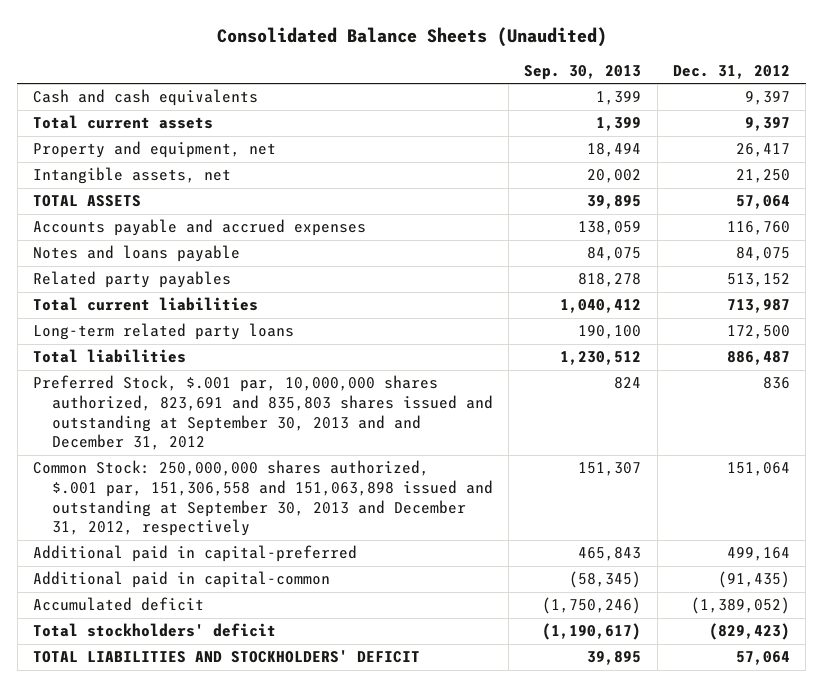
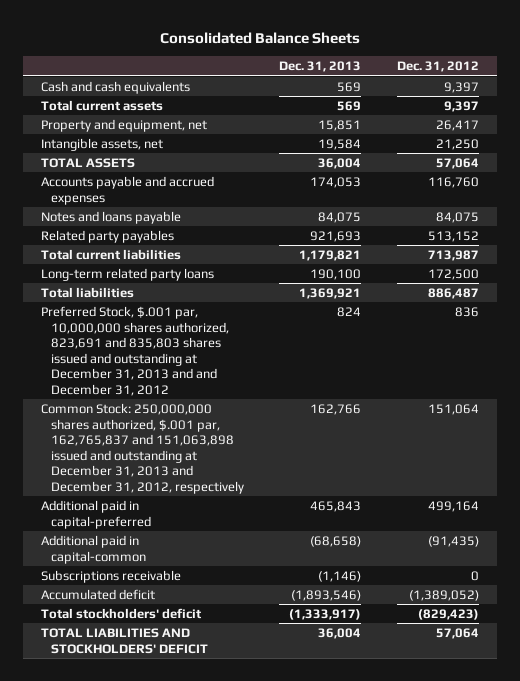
- Consolidated Balance Sheets (Unaudited)
+ Consolidated Balance Sheets
- | Sep. 30, 2013 | Dec. 31, 2012
+ | Dec. 31, 2013 | Dec. 31, 2012
- Preferred Stock, $.001 par, 10,000,000 shares authorized, 823,691 and 835,803 shares issued and outstanding at September 30, 2013 and and December 31, 2012 | 824 | 836
- Common Stock: 250,000,000 shares authorized, $.001 par, 151,306,558 and 151,063,898 issued and outstanding at September 30, 2013 and December 31, 2012, respectively | 151,307 | 151,064
+ Preferred Stock, $.001 par, 10,000,000 shares authorized, 823,691 and 835,803 shares issued and outstanding at December 31, 2013 and and December 31, 2012 | 824 | 836
+ Common Stock: 250,000,000 shares authorized, $.001 par, 162,765,837 and 151,063,898 issued and outstanding at December 31, 2013 and December 31, 2012, respectively | 162,766 | 151,064
+ Subscriptions receivable | (1,146) | 0

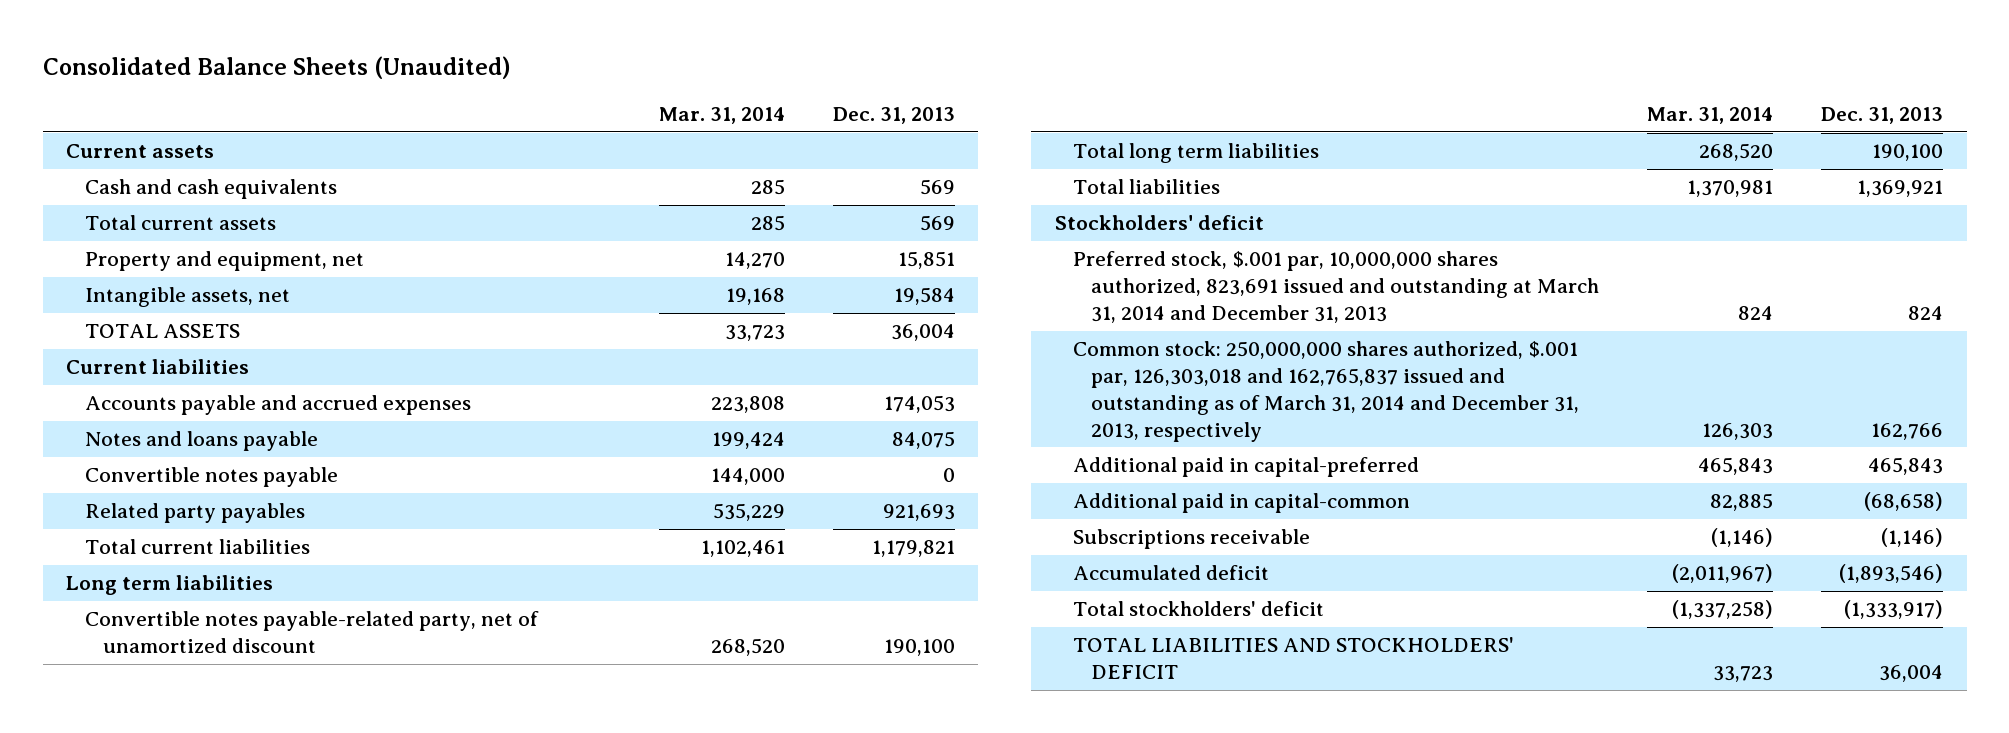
- Consolidated Balance Sheets
+ Consolidated Balance Sheets (Unaudited)
- | Dec. 31, 2013 | Dec. 31, 2012
+ | Mar. 31, 2014 | Dec. 31, 2013
+ Current assets
+ Current liabilities
+ Convertible notes payable | 144,000 | 0
- Long-term related party loans | 190,100 | 172,500
+ Long term liabilities
+ Convertible notes payable-related party, net of unamortized discount | 268,520 | 190,100
+ Total long term liabilities | 268,520 | 190,100
- Preferred Stock, $.001 par, 10,000,000 shares authorized, 823,691 and 835,803 shares issued and outstanding at December 31, 2013 and and December 31, 2012 | 824 | 836
- Common Stock: 250,000,000 shares authorized, $.001 par, 162,765,837 and 151,063,898 issued and outstanding at December 31, 2013 and December 31, 2012, respectively | 162,766 | 151,064
+ Stockholders' deficit
+ Preferred stock, $.001 par, 10,000,000 shares authorized, 823,691 issued and outstanding at March 31, 2014 and December 31, 2013 | 824 | 824
+ Common stock: 250,000,000 shares authorized, $.001 par, 126,303,018 and 162,765,837 issued and outstanding as of March 31, 2014 and December 31, 2013, respectively | 126,303 | 162,766

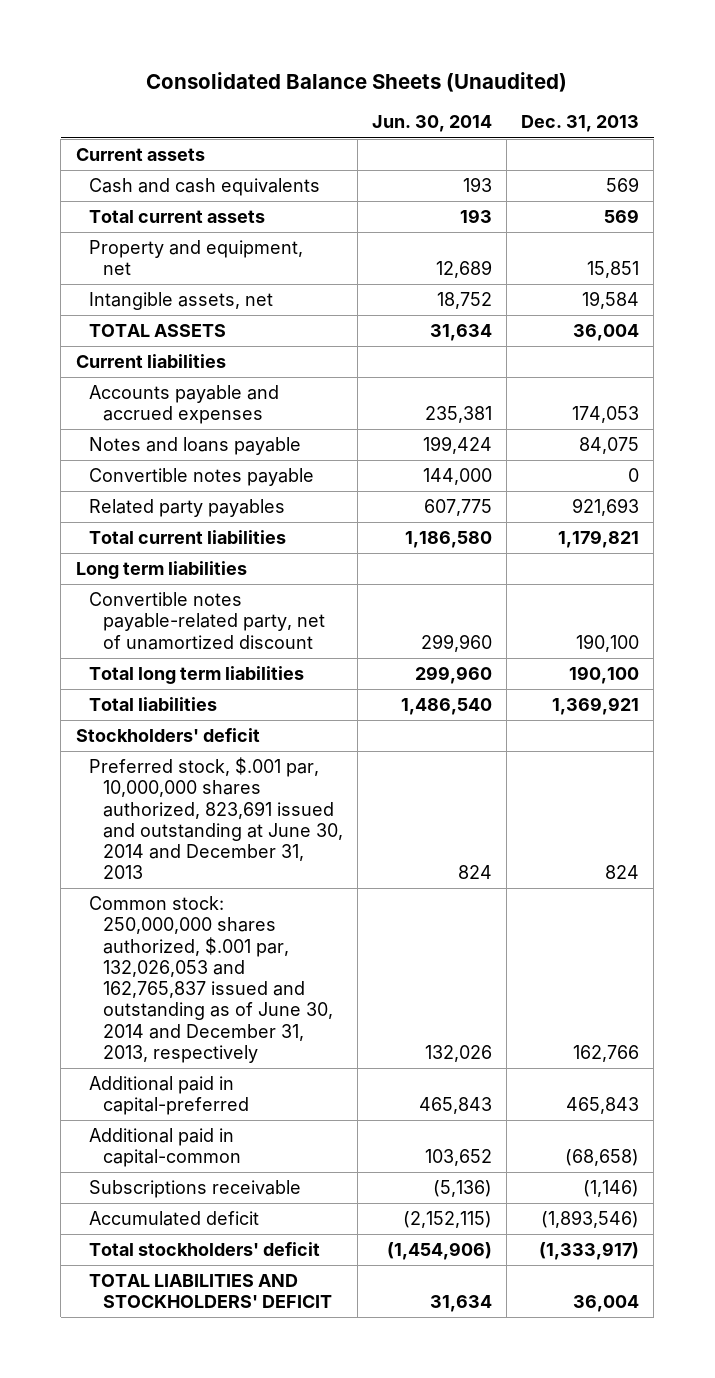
- | Mar. 31, 2014 | Dec. 31, 2013
+ | Jun. 30, 2014 | Dec. 31, 2013
- Preferred stock, $.001 par, 10,000,000 shares authorized, 823,691 issued and outstanding at March 31, 2014 and December 31, 2013 | 824 | 824
- Common stock: 250,000,000 shares authorized, $.001 par, 126,303,018 and 162,765,837 issued and outstanding as of March 31, 2014 and December 31, 2013, respectively | 126,303 | 162,766
+ Preferred stock, $.001 par, 10,000,000 shares authorized, 823,691 issued and outstanding at June 30, 2014 and December 31, 2013 | 824 | 824
+ Common stock: 250,000,000 shares authorized, $.001 par, 132,026,053 and 162,765,837 issued and outstanding as of June 30, 2014 and December 31, 2013, respectively | 132,026 | 162,766

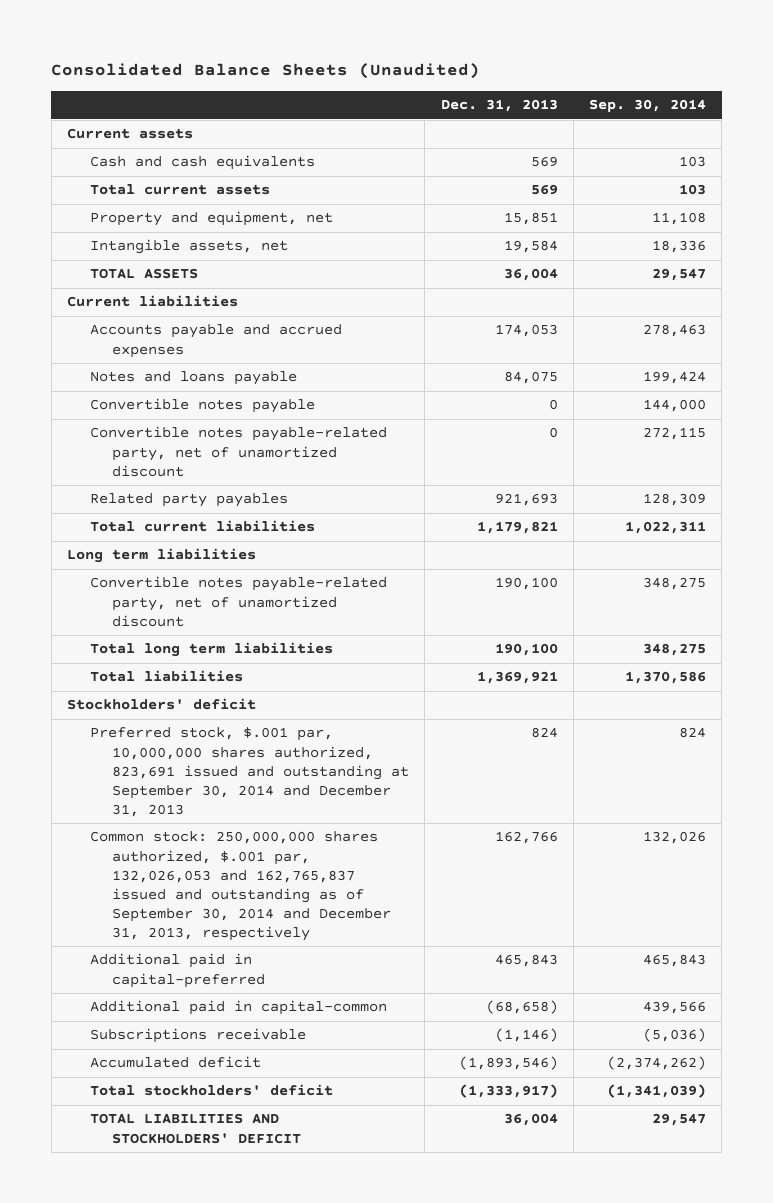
- | Jun. 30, 2014 | Dec. 31, 2013
+ | Dec. 31, 2013 | Sep. 30, 2014
+ Convertible notes payable-related party, net of unamortized discount | 0 | 272,115
- Preferred stock, $.001 par, 10,000,000 shares authorized, 823,691 issued and outstanding at June 30, 2014 and December 31, 2013 | 824 | 824
- Common stock: 250,000,000 shares authorized, $.001 par, 132,026,053 and 162,765,837 issued and outstanding as of June 30, 2014 and December 31, 2013, respectively | 132,026 | 162,766
+ Preferred stock, $.001 par, 10,000,000 shares authorized, 823,691 issued and outstanding at September 30, 2014 and December 31, 2013 | 824 | 824
+ Common stock: 250,000,000 shares authorized, $.001 par, 132,026,053 and 162,765,837 issued and outstanding as of September 30, 2014 and December 31, 2013, respectively | 162,766 | 132,026

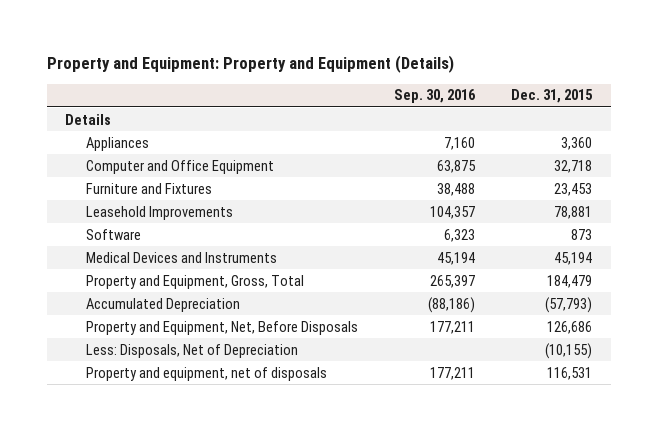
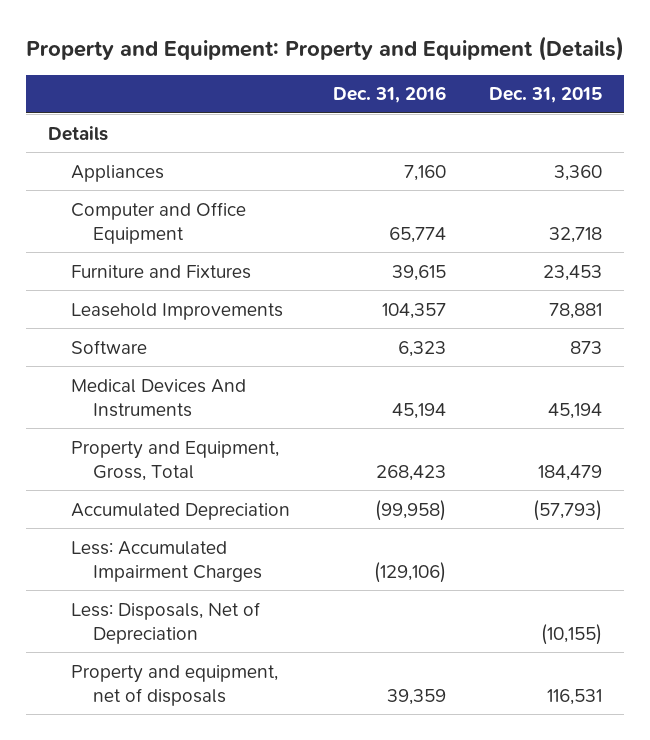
- | Sep. 30, 2016 | Dec. 31, 2015
+ | Dec. 31, 2016 | Dec. 31, 2015
- Medical Devices and Instruments | 45,194 | 45,194
+ Medical Devices And Instruments | 45,194 | 45,194
- Property and Equipment, Net, Before Disposals | 177,211 | 126,686
+ Less: Accumulated Impairment Charges | (129,106) |

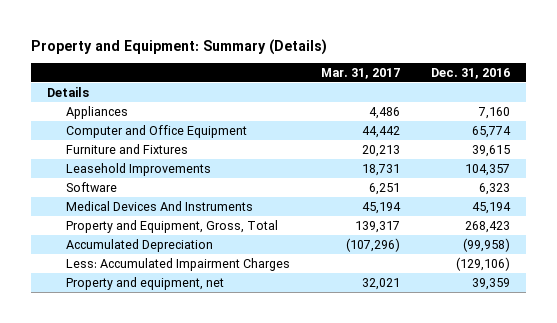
- Property and Equipment: Property and Equipment (Details)
+ Property and Equipment: Summary (Details)
- | Dec. 31, 2016 | Dec. 31, 2015
+ | Mar. 31, 2017 | Dec. 31, 2016
- Less: Disposals, Net of Depreciation | | (10,155)
- Property and equipment, net of disposals | 39,359 | 116,531
+ Property and equipment, net | 32,021 | 39,359

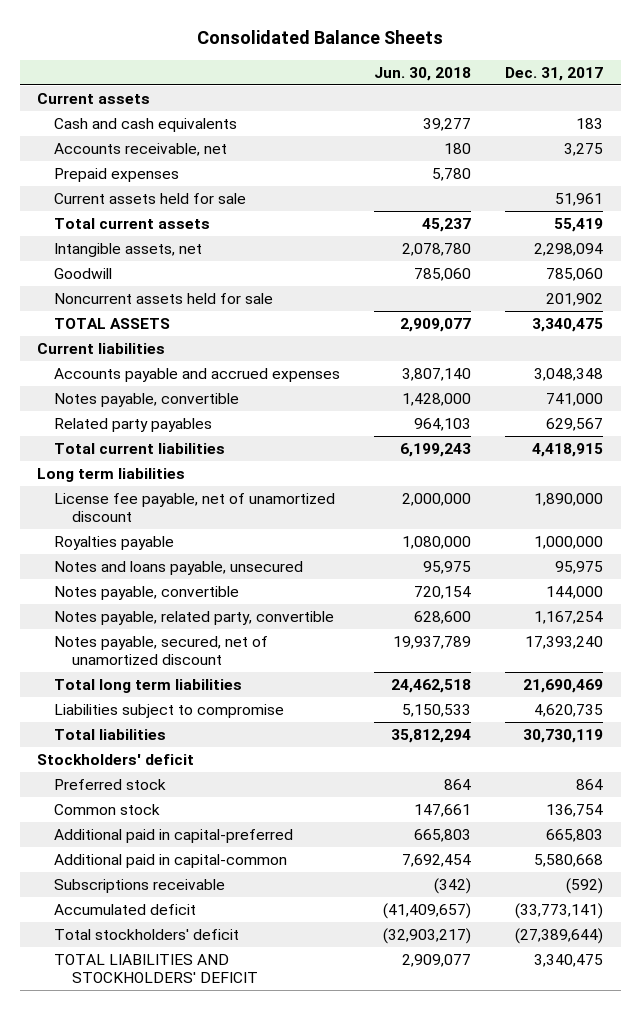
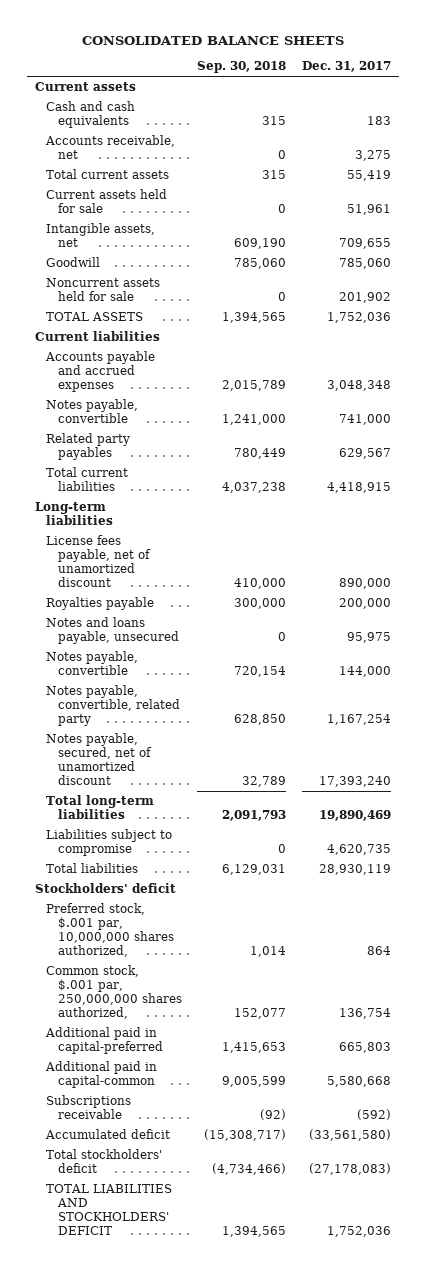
- Consolidated Balance Sheets
+ CONSOLIDATED BALANCE SHEETS
- | Jun. 30, 2018 | Dec. 31, 2017
+ | Sep. 30, 2018 | Dec. 31, 2017
- Prepaid expenses | 5,780 |
- Intangible assets, net | 2,078,780 | 2,298,094
moved down: Current assets held for sale | 0 | 51,961
+ Intangible assets, net | 609,190 | 709,655
- TOTAL ASSETS | 2,909,077 | 3,340,475
+ TOTAL ASSETS | 1,394,565 | 1,752,036
- Long term liabilities
- License fee payable, net of unamortized discount | 2,000,000 | 1,890,000
- Royalties payable | 1,080,000 | 1,000,000
+ Long-term liabilities
+ License fees payable, net of unamortized discount | 410,000 | 890,000
+ Royalties payable | 300,000 | 200,000
- Notes payable, related party, convertible | 628,600 | 1,167,254
+ Notes payable, convertible, related party | 628,850 | 1,167,254
- Total long term liabilities | 24,462,518 | 21,690,469
+ Total long-term liabilities | 2,091,793 | 19,890,469
- Total liabilities | 35,812,294 | 30,730,119
+ Total liabilities | 6,129,031 | 28,930,119
- Preferred stock | 864 | 864
- Common stock | 147,661 | 136,754
+ Preferred stock, $.001 par, 10,000,000 shares authorized, | 1,014 | 864
+ Common stock, $.001 par, 250,000,000 shares authorized, | 152,077 | 136,754
- Accumulated deficit | (41,409,657) | (33,773,141)
- Total stockholders' deficit | (32,903,217) | (27,389,644)
- TOTAL LIABILITIES AND STOCKHOLDERS' DEFICIT | 2,909,077 | 3,340,475
+ Accumulated deficit | (15,308,717) | (33,561,580)
+ Total stockholders' deficit | (4,734,466) | (27,178,083)
+ TOTAL LIABILITIES AND STOCKHOLDERS' DEFICIT | 1,394,565 | 1,752,036

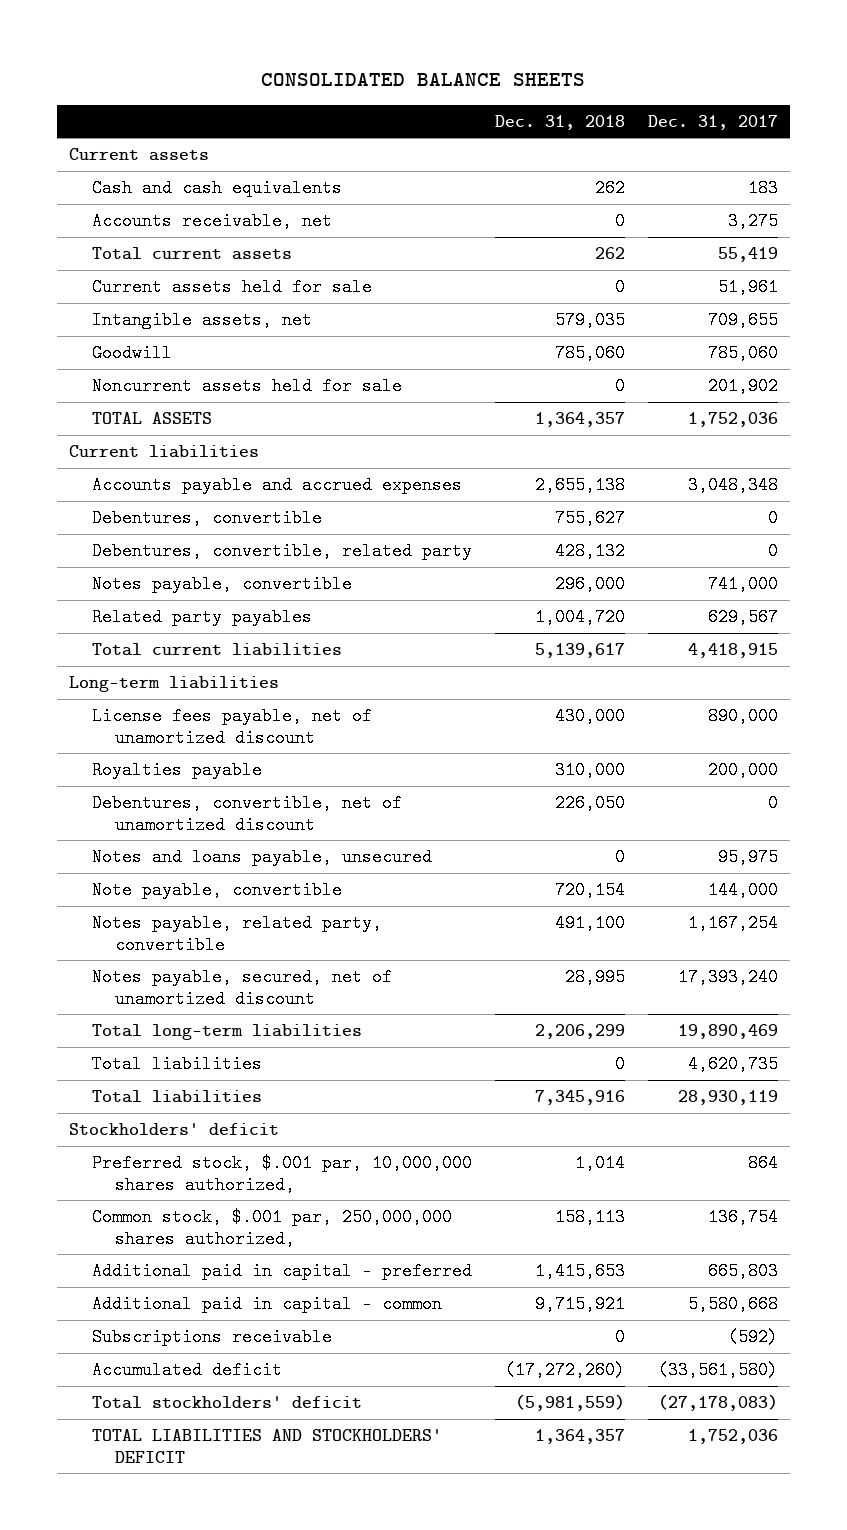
- | Sep. 30, 2018 | Dec. 31, 2017
+ | Dec. 31, 2018 | Dec. 31, 2017
+ Debentures, convertible | 755,627 | 0
+ Debentures, convertible, related party | 428,132 | 0
+ Debentures, convertible, net of unamortized discount | 226,050 | 0
- Notes payable, convertible | 720,154 | 144,000
- Notes payable, convertible, related party | 628,850 | 1,167,254
+ Note payable, convertible | 720,154 | 144,000
+ Notes payable, related party, convertible | 491,100 | 1,167,254
- Liabilities subject to compromise | 0 | 4,620,735
+ Total liabilities | 0 | 4,620,735
- Additional paid in capital-preferred | 1,415,653 | 665,803
- Additional paid in capital-common | 9,005,599 | 5,580,668
+ Additional paid in capital - preferred | 1,415,653 | 665,803
+ Additional paid in capital - common | 9,715,921 | 5,580,668

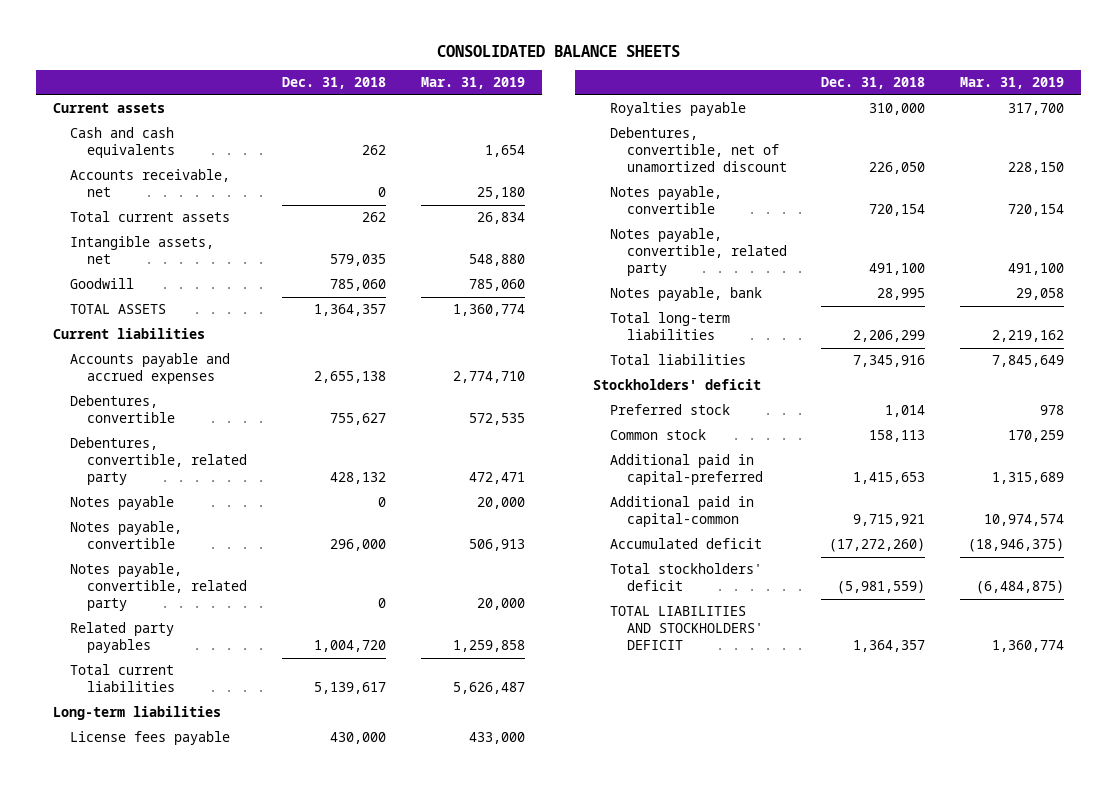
- | Dec. 31, 2018 | Dec. 31, 2017
+ | Dec. 31, 2018 | Mar. 31, 2019
- Current assets held for sale | 0 | 51,961
- Noncurrent assets held for sale | 0 | 201,902
+ Notes payable | 0 | 20,000
+ Notes payable, convertible, related party | 0 | 20,000
- License fees payable, net of unamortized discount | 430,000 | 890,000
+ License fees payable | 430,000 | 433,000
- Notes and loans payable, unsecured | 0 | 95,975
- Note payable, convertible | 720,154 | 144,000
- Notes payable, related party, convertible | 491,100 | 1,167,254
- Notes payable, secured, net of unamortized discount | 28,995 | 17,393,240
+ Notes payable, convertible | 720,154 | 720,154
+ Notes payable, convertible, related party | 491,100 | 491,100
+ Notes payable, bank | 28,995 | 29,058
- Total liabilities | 0 | 4,620,735
- Preferred stock, $.001 par, 10,000,000 shares authorized, | 1,014 | 864
- Common stock, $.001 par, 250,000,000 shares authorized, | 158,113 | 136,754
- Additional paid in capital - preferred | 1,415,653 | 665,803
- Additional paid in capital - common | 9,715,921 | 5,580,668
- Subscriptions receivable | 0 | (592)
+ Preferred stock | 1,014 | 978
+ Common stock | 158,113 | 170,259
+ Additional paid in capital-preferred | 1,415,653 | 1,315,689
+ Additional paid in capital-common | 9,715,921 | 10,974,574

